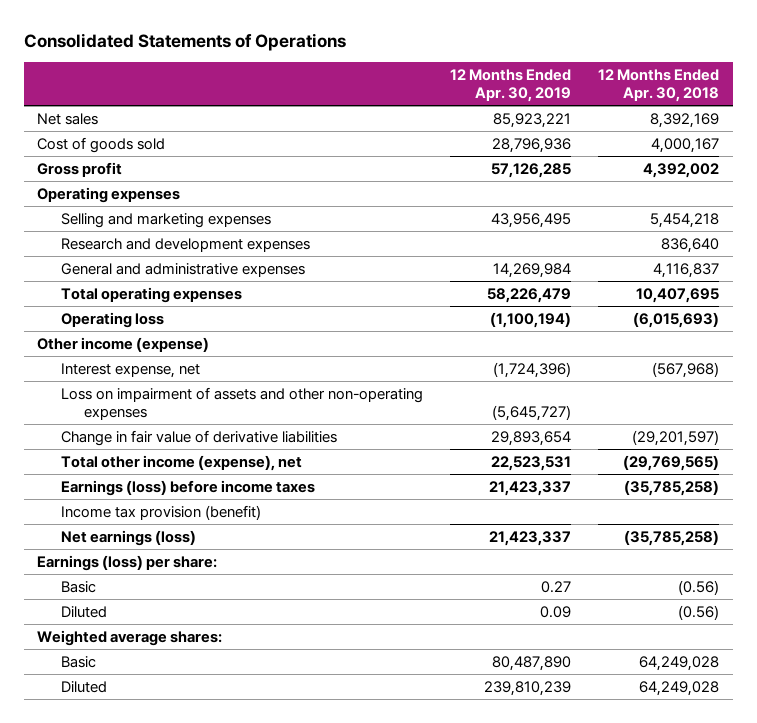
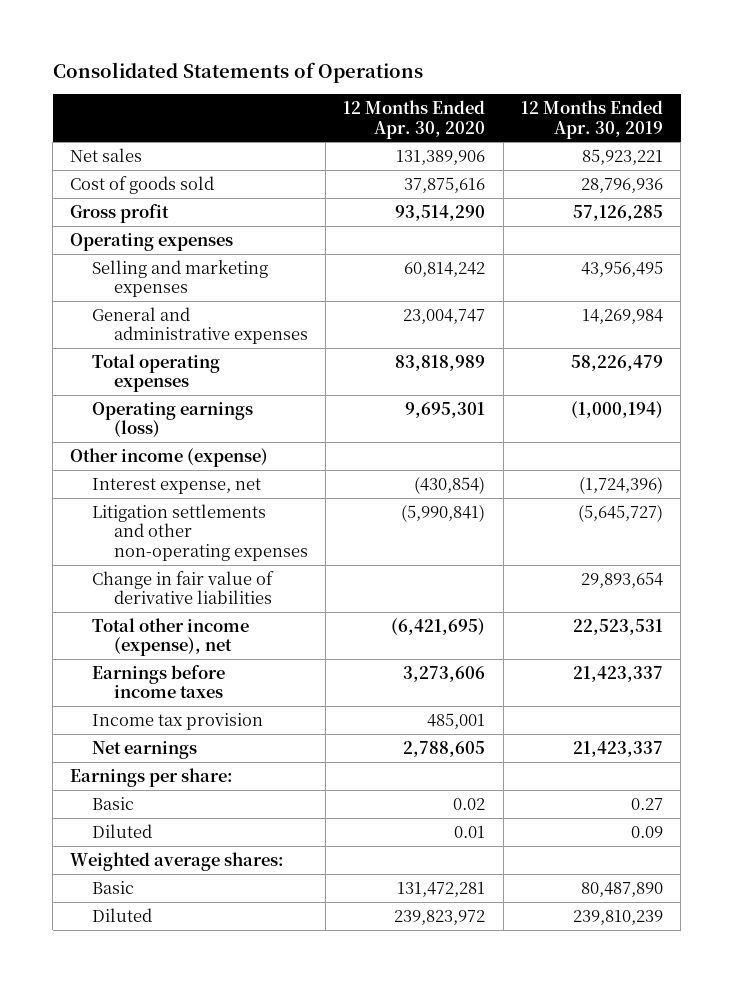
- | 12 Months Ended Apr. 30, 2019 | 12 Months Ended Apr. 30, 2018
+ | 12 Months Ended Apr. 30, 2020 | 12 Months Ended Apr. 30, 2019
- Research and development expenses | | 836,640
- Operating loss | (1,100,194) | (6,015,693)
+ Operating earnings (loss) | 9,695,301 | (1,000,194)
- Loss on impairment of assets and other non-operating expenses | (5,645,727) |
+ Litigation settlements and other non-operating expenses | (5,990,841) | (5,645,727)
- Earnings (loss) before income taxes | 21,423,337 | (35,785,258)
- Income tax provision (benefit)
- Net earnings (loss) | 21,423,337 | (35,785,258)
- Earnings (loss) per share:
+ Earnings before income taxes | 3,273,606 | 21,423,337
+ Income tax provision | 485,001 |
+ Net earnings | 2,788,605 | 21,423,337
+ Earnings per share:

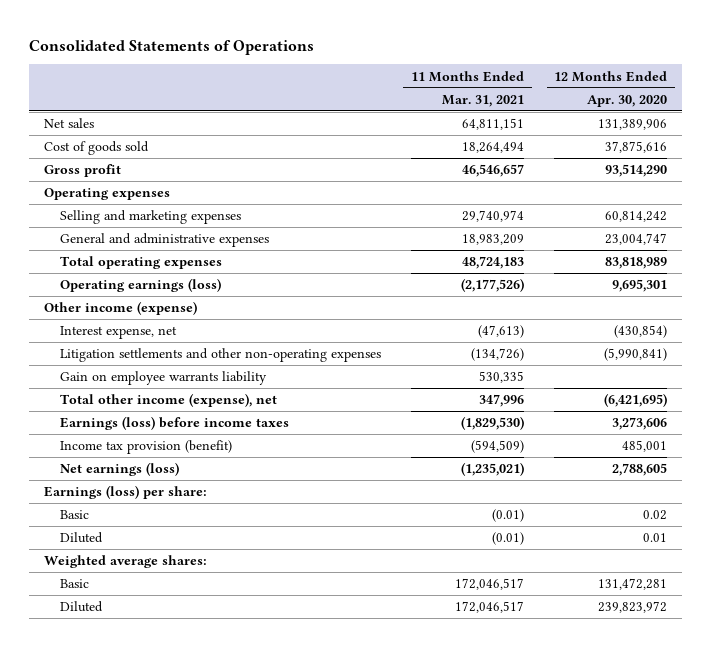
- | 12 Months Ended Apr. 30, 2020 | 12 Months Ended Apr. 30, 2019
+ | 11 Months Ended Mar. 31, 2021 | 12 Months Ended Apr. 30, 2020
- Change in fair value of derivative liabilities | | 29,893,654
+ Gain on employee warrants liability | 530,335 |
- Earnings before income taxes | 3,273,606 | 21,423,337
- Income tax provision | 485,001 |
- Net earnings | 2,788,605 | 21,423,337
- Earnings per share:
+ Earnings (loss) before income taxes | (1,829,530) | 3,273,606
+ Income tax provision (benefit) | (594,509) | 485,001
+ Net earnings (loss) | (1,235,021) | 2,788,605
+ Earnings (loss) per share:

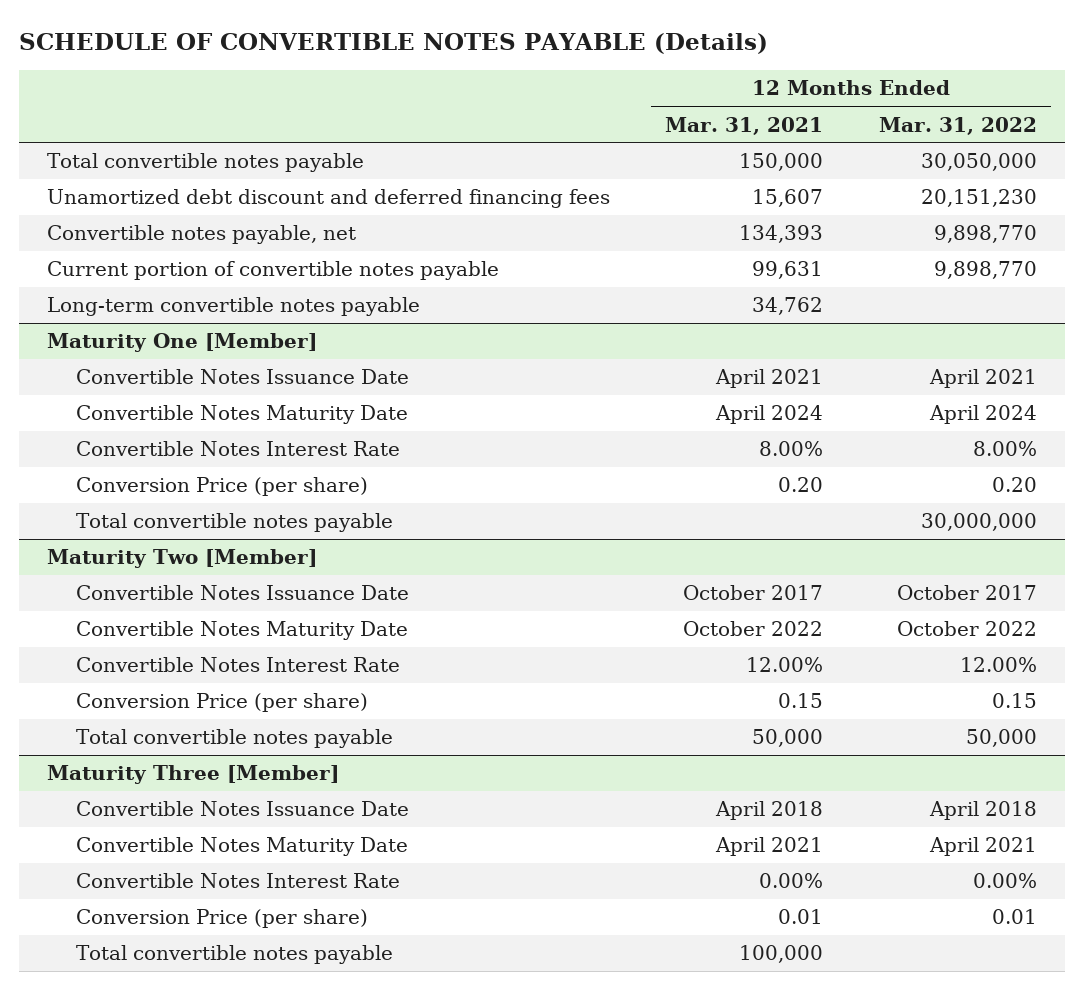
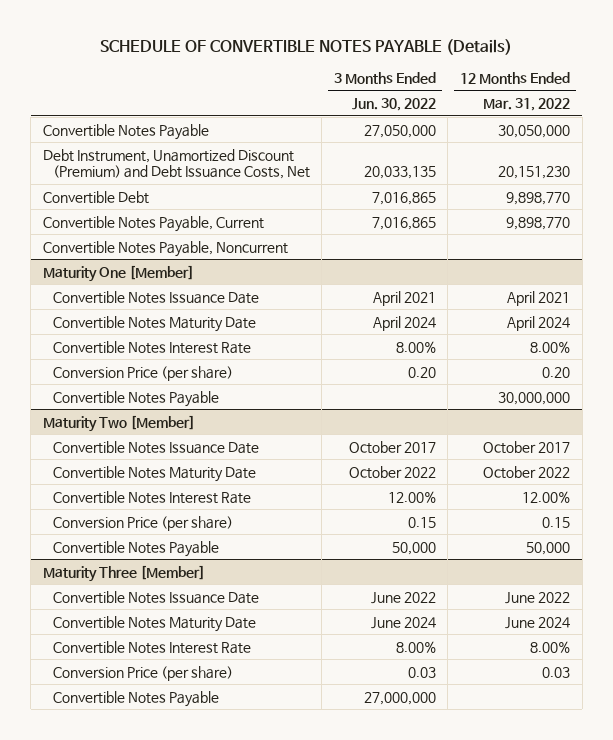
- | 12 Months Ended Mar. 31, 2021 | 12 Months Ended Mar. 31, 2022
+ | 3 Months Ended Jun. 30, 2022 | 12 Months Ended Mar. 31, 2022
- Total convertible notes payable | 150,000 | 30,050,000
- Unamortized debt discount and deferred financing fees | 15,607 | 20,151,230
- Convertible notes payable, net | 134,393 | 9,898,770
- Current portion of convertible notes payable | 99,631 | 9,898,770
- Long-term convertible notes payable | 34,762 |
+ Convertible Notes Payable | 27,050,000 | 30,050,000
+ Debt Instrument, Unamortized Discount (Premium) and Debt Issuance Costs, Net | 20,033,135 | 20,151,230
+ Convertible Debt | 7,016,865 | 9,898,770
+ Convertible Notes Payable, Current | 7,016,865 | 9,898,770
+ Convertible Notes Payable, Noncurrent
@ Maturity One [Member]
- Total convertible notes payable | | 30,000,000
+ Convertible Notes Payable | | 30,000,000
@ Maturity Two [Member]
- Total convertible notes payable | 50,000 | 50,000
+ Convertible Notes Payable | 50,000 | 50,000
@ Maturity Three [Member]
- Convertible Notes Issuance Date | April 2018 | April 2018
- Convertible Notes Maturity Date | April 2021 | April 2021
- Convertible Notes Interest Rate | 0.00% | 0.00%
- Conversion Price (per share) | 0.01 | 0.01
- Total convertible notes payable | 100,000 |
+ Convertible Notes Issuance Date | June 2022 | June 2022
+ Convertible Notes Maturity Date | June 2024 | June 2024
+ Convertible Notes Interest Rate | 8.00% | 8.00%
+ Conversion Price (per share) | 0.03 | 0.03
+ Convertible Notes Payable | 27,000,000 |

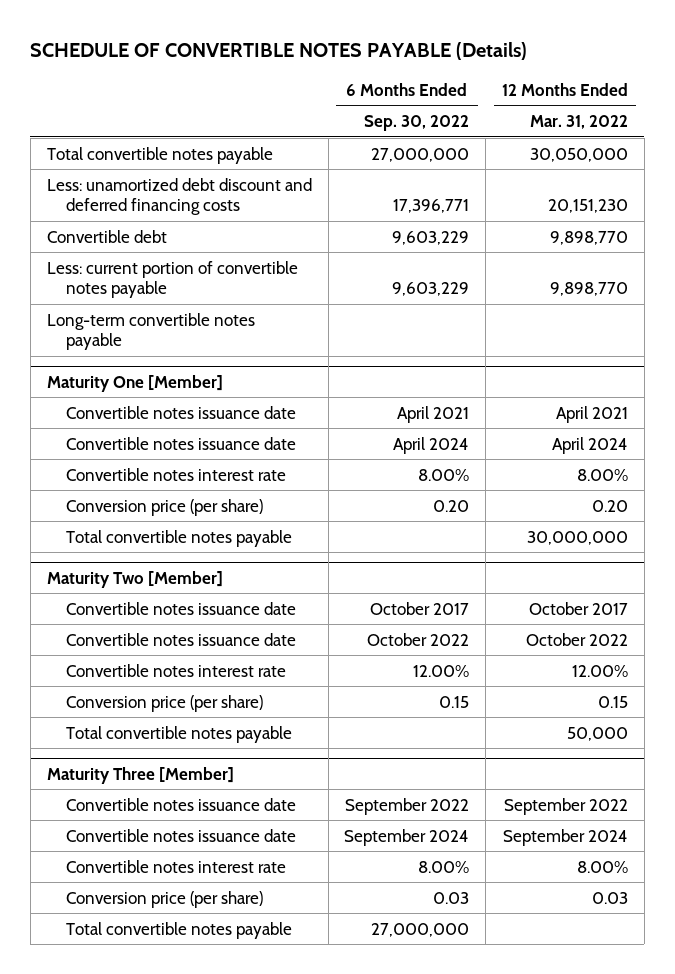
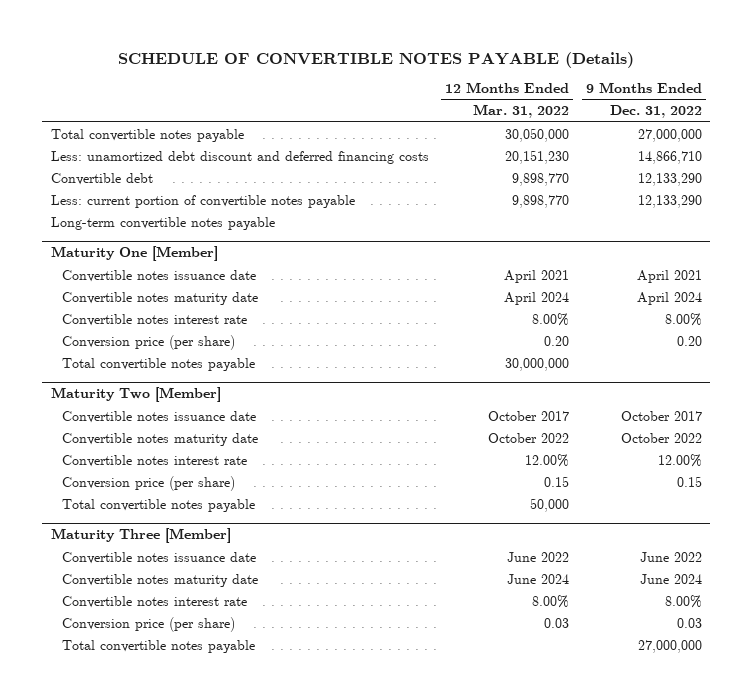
- | 6 Months Ended Sep. 30, 2022 | 12 Months Ended Mar. 31, 2022
+ | 12 Months Ended Mar. 31, 2022 | 9 Months Ended Dec. 31, 2022
@ Maturity One [Member]
- Convertible notes issuance date | April 2024 | April 2024
+ Convertible notes maturity date | April 2024 | April 2024
@ Maturity Two [Member]
- Convertible notes issuance date | October 2022 | October 2022
+ Convertible notes maturity date | October 2022 | October 2022
@ Maturity Three [Member]
- Convertible notes issuance date | September 2022 | September 2022
- Convertible notes issuance date | September 2024 | September 2024
+ Convertible notes issuance date | June 2022 | June 2022
+ Convertible notes maturity date | June 2024 | June 2024

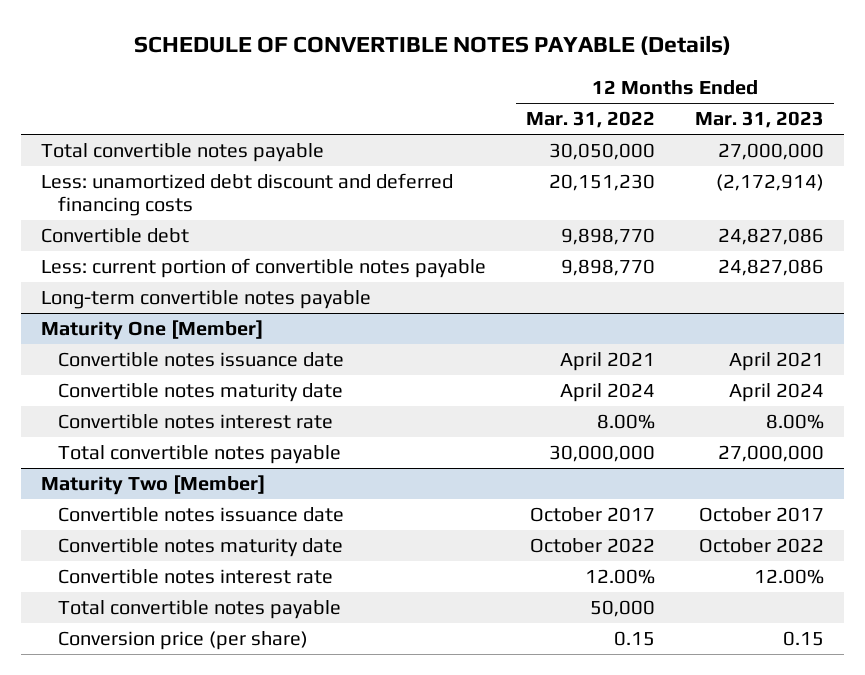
- | 12 Months Ended Mar. 31, 2022 | 9 Months Ended Dec. 31, 2022
+ | 12 Months Ended Mar. 31, 2022 | 12 Months Ended Mar. 31, 2023
@ Maturity One [Member]
- Conversion price (per share) | 0.20 | 0.20
- Maturity Three [Member]
- Convertible notes issuance date | June 2022 | June 2022
- Convertible notes maturity date | June 2024 | June 2024
- Convertible notes interest rate | 8.00% | 8.00%
- Conversion price (per share) | 0.03 | 0.03
- Total convertible notes payable | | 27,000,000
@ Maturity Two [Member]
moved down: Conversion price (per share) | 0.15 | 0.15

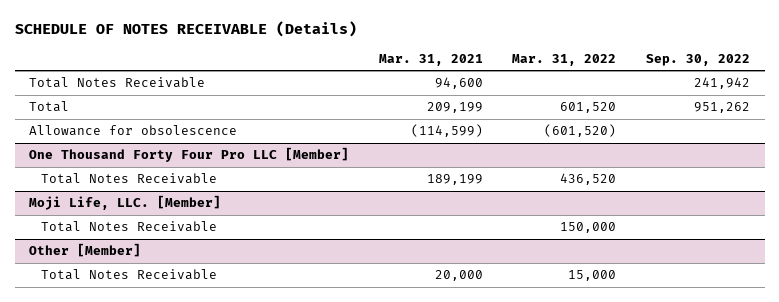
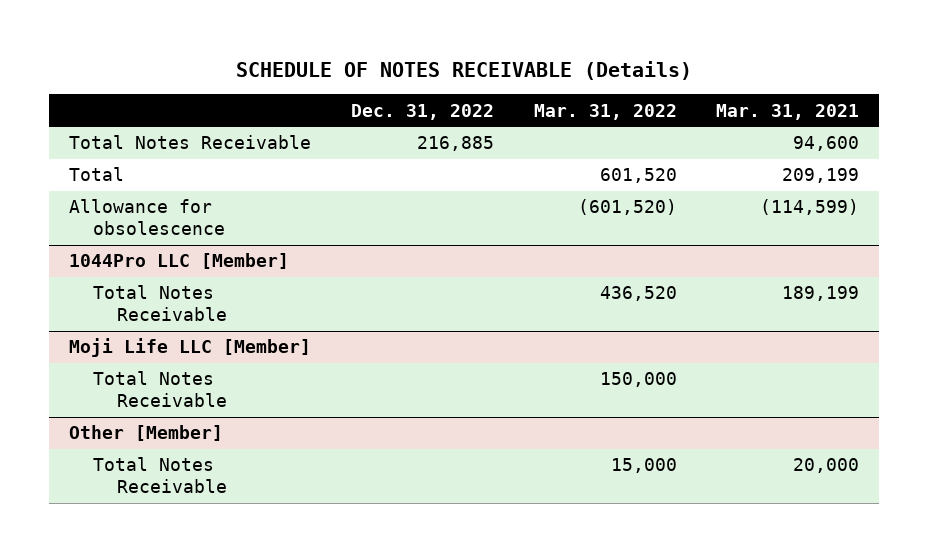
- | Mar. 31, 2021 | Mar. 31, 2022 | Sep. 30, 2022
+ | Dec. 31, 2022 | Mar. 31, 2022 | Mar. 31, 2021
- One Thousand Forty Four Pro LLC [Member]
+ 1044Pro LLC [Member]
- Moji Life, LLC. [Member]
+ Moji Life LLC [Member]

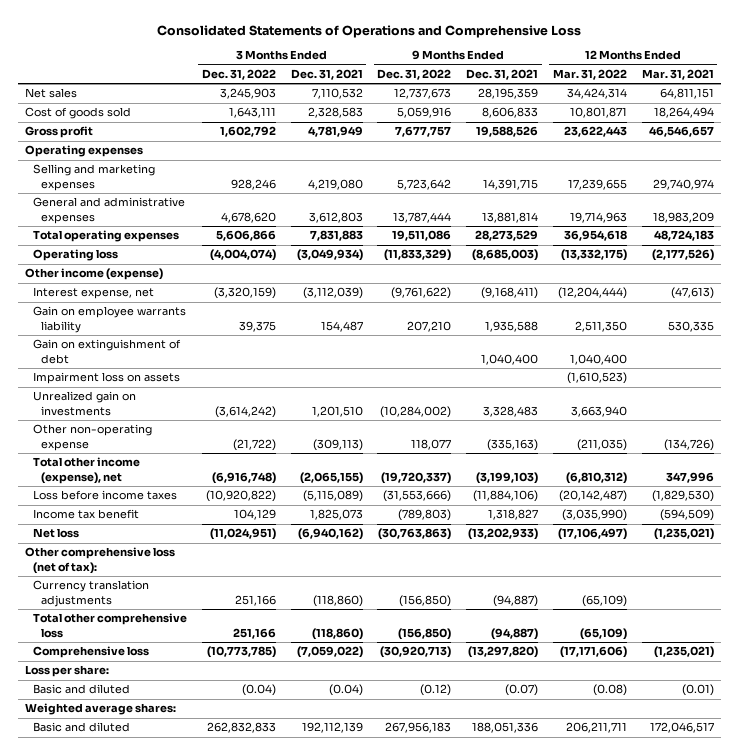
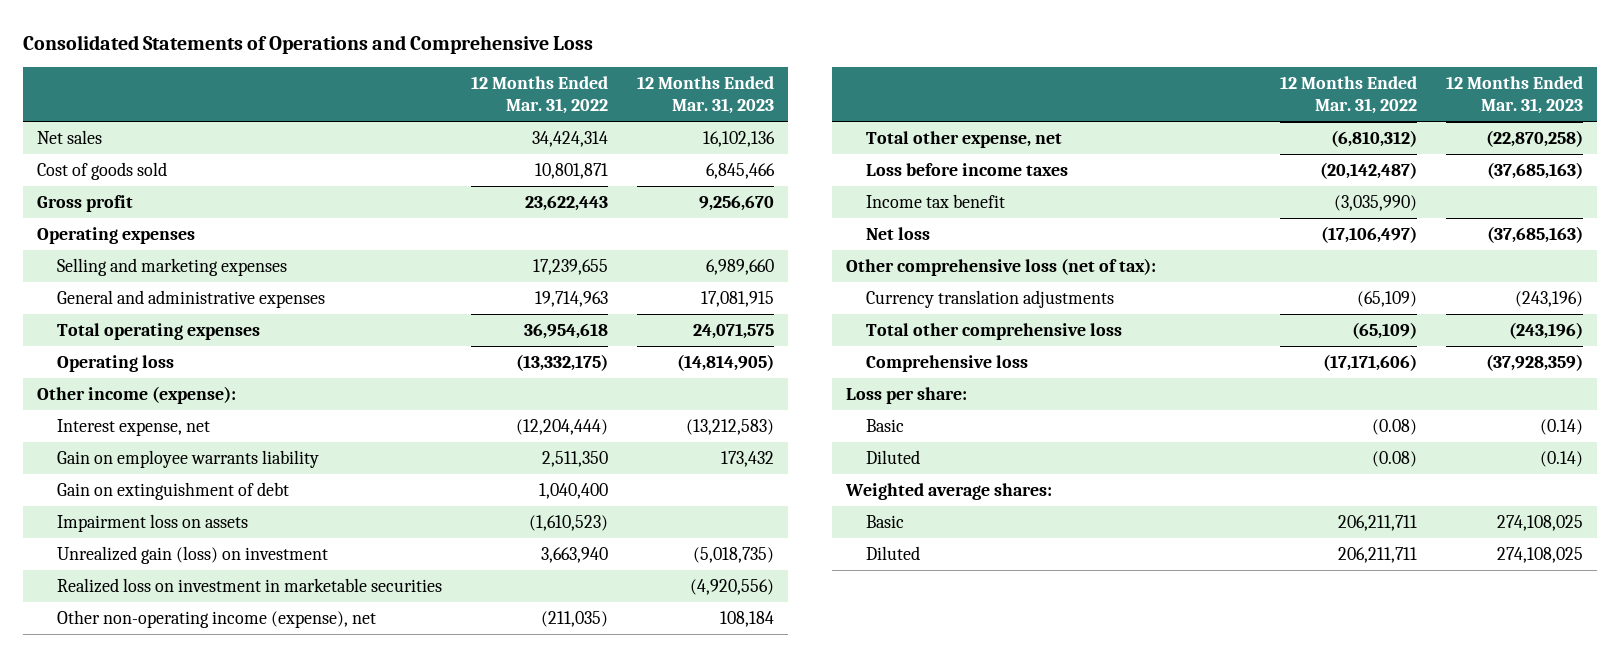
- | 3 Months Ended Dec. 31, 2022 | 3 Months Ended Dec. 31, 2021 | 9 Months Ended Dec. 31, 2022 | 9 Months Ended Dec. 31, 2021 | 12 Months Ended Mar. 31, 2022 | 12 Months Ended Mar. 31, 2021
+ | 12 Months Ended Mar. 31, 2022 | 12 Months Ended Mar. 31, 2023
- Other income (expense)
+ Other income (expense):
- Unrealized gain on investments | (3,614,242) | 1,201,510 | (10,284,002) | 3,328,483 | 3,663,940 |
- Other non-operating expense | (21,722) | (309,113) | 118,077 | (335,163) | (211,035) | (134,726)
- Total other income (expense), net | (6,916,748) | (2,065,155) | (19,720,337) | (3,199,103) | (6,810,312) | 347,996
+ Unrealized gain (loss) on investment | 3,663,940 | (5,018,735)
+ Realized loss on investment in marketable securities | | (4,920,556)
+ Other non-operating income (expense), net | (211,035) | 108,184
+ Total other expense, net | (6,810,312) | (22,870,258)
- Basic and diluted | (0.04) | (0.04) | (0.12) | (0.07) | (0.08) | (0.01)
+ Basic | (0.08) | (0.14)
+ Diluted | (0.08) | (0.14)
- Basic and diluted | 262,832,833 | 192,112,139 | 267,956,183 | 188,051,336 | 206,211,711 | 172,046,517
+ Basic | 206,211,711 | 274,108,025
+ Diluted | 206,211,711 | 274,108,025

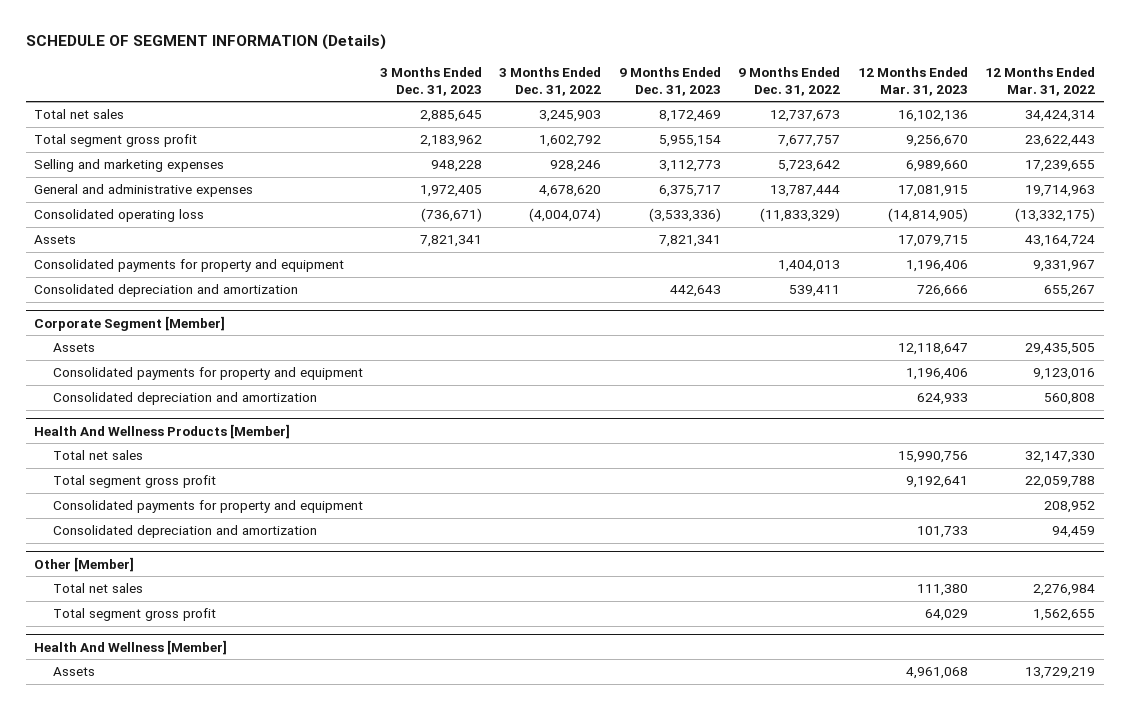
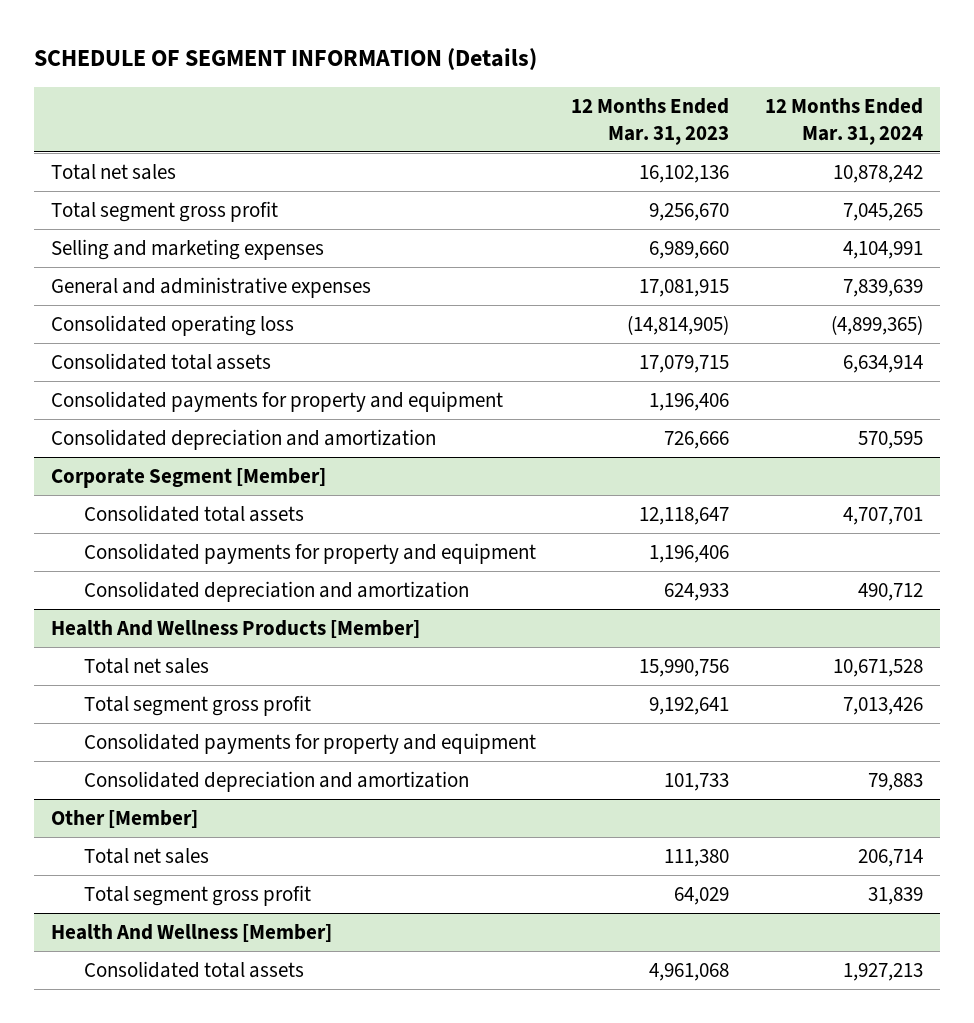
- | 3 Months Ended Dec. 31, 2023 | 3 Months Ended Dec. 31, 2022 | 9 Months Ended Dec. 31, 2023 | 9 Months Ended Dec. 31, 2022 | 12 Months Ended Mar. 31, 2023 | 12 Months Ended Mar. 31, 2022
+ | 12 Months Ended Mar. 31, 2023 | 12 Months Ended Mar. 31, 2024
- Assets | 7,821,341 | | 7,821,341 | | 17,079,715 | 43,164,724
+ Consolidated total assets | 17,079,715 | 6,634,914
@ Corporate Segment [Member]
- Assets | | | | | 12,118,647 | 29,435,505
+ Consolidated total assets | 12,118,647 | 4,707,701
@ Health And Wellness [Member]
- Assets | | | | | 4,961,068 | 13,729,219
+ Consolidated total assets | 4,961,068 | 1,927,213

